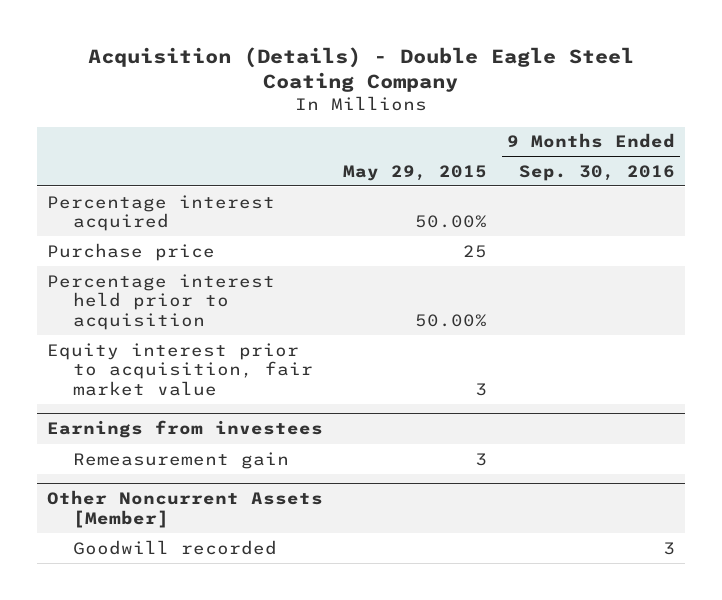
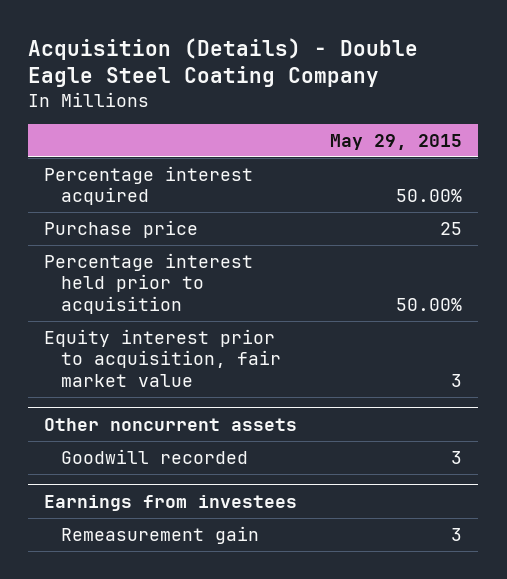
- | May 29, 2015 | 9 Months Ended Sep. 30, 2016
+ | May 29, 2015
+ Other noncurrent assets
+ Goodwill recorded | 3
- Other Noncurrent Assets [Member]
- Goodwill recorded | | 3

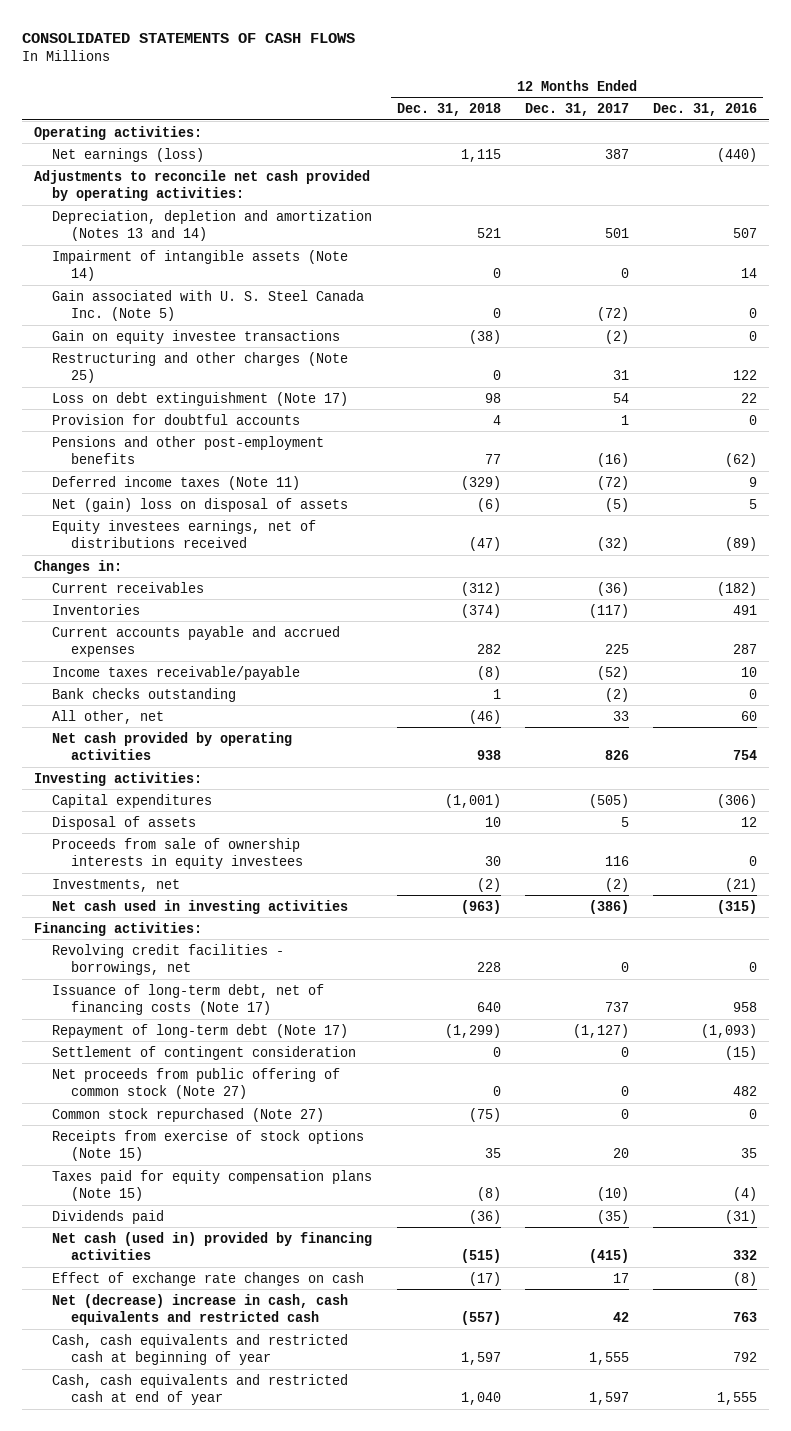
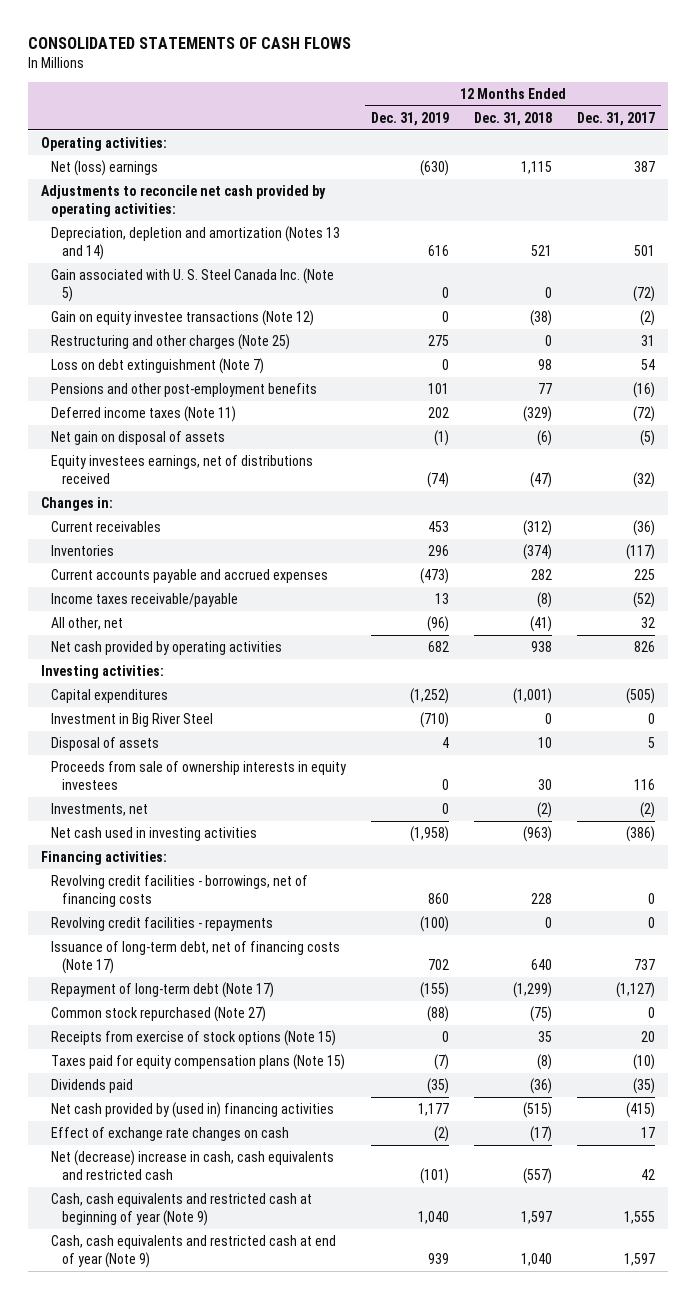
- | 12 Months Ended Dec. 31, 2018 | 12 Months Ended Dec. 31, 2017 | 12 Months Ended Dec. 31, 2016
+ | 12 Months Ended Dec. 31, 2019 | 12 Months Ended Dec. 31, 2018 | 12 Months Ended Dec. 31, 2017
- Net earnings (loss) | 1,115 | 387 | (440)
+ Net (loss) earnings | (630) | 1,115 | 387
- Impairment of intangible assets (Note 14) | 0 | 0 | 14
- Gain on equity investee transactions | (38) | (2) | 0
+ Gain on equity investee transactions (Note 12) | 0 | (38) | (2)
- Loss on debt extinguishment (Note 17) | 98 | 54 | 22
- Provision for doubtful accounts | 4 | 1 | 0
+ Loss on debt extinguishment (Note 7) | 0 | 98 | 54
- Net (gain) loss on disposal of assets | (6) | (5) | 5
+ Net gain on disposal of assets | (1) | (6) | (5)
- Bank checks outstanding | 1 | (2) | 0
- All other, net | (46) | 33 | 60
+ All other, net | (96) | (41) | 32
+ Investment in Big River Steel | (710) | 0 | 0
- Revolving credit facilities - borrowings, net | 228 | 0 | 0
+ Revolving credit facilities - borrowings, net of financing costs | 860 | 228 | 0
+ Revolving credit facilities - repayments | (100) | 0 | 0
- Settlement of contingent consideration | 0 | 0 | (15)
- Net proceeds from public offering of common stock (Note 27) | 0 | 0 | 482
- Net cash (used in) provided by financing activities | (515) | (415) | 332
+ Net cash provided by (used in) financing activities | 1,177 | (515) | (415)
- Cash, cash equivalents and restricted cash at beginning of year | 1,597 | 1,555 | 792
- Cash, cash equivalents and restricted cash at end of year | 1,040 | 1,597 | 1,555
+ Cash, cash equivalents and restricted cash at beginning of year (Note 9) | 1,040 | 1,597 | 1,555
+ Cash, cash equivalents and restricted cash at end of year (Note 9) | 939 | 1,040 | 1,597

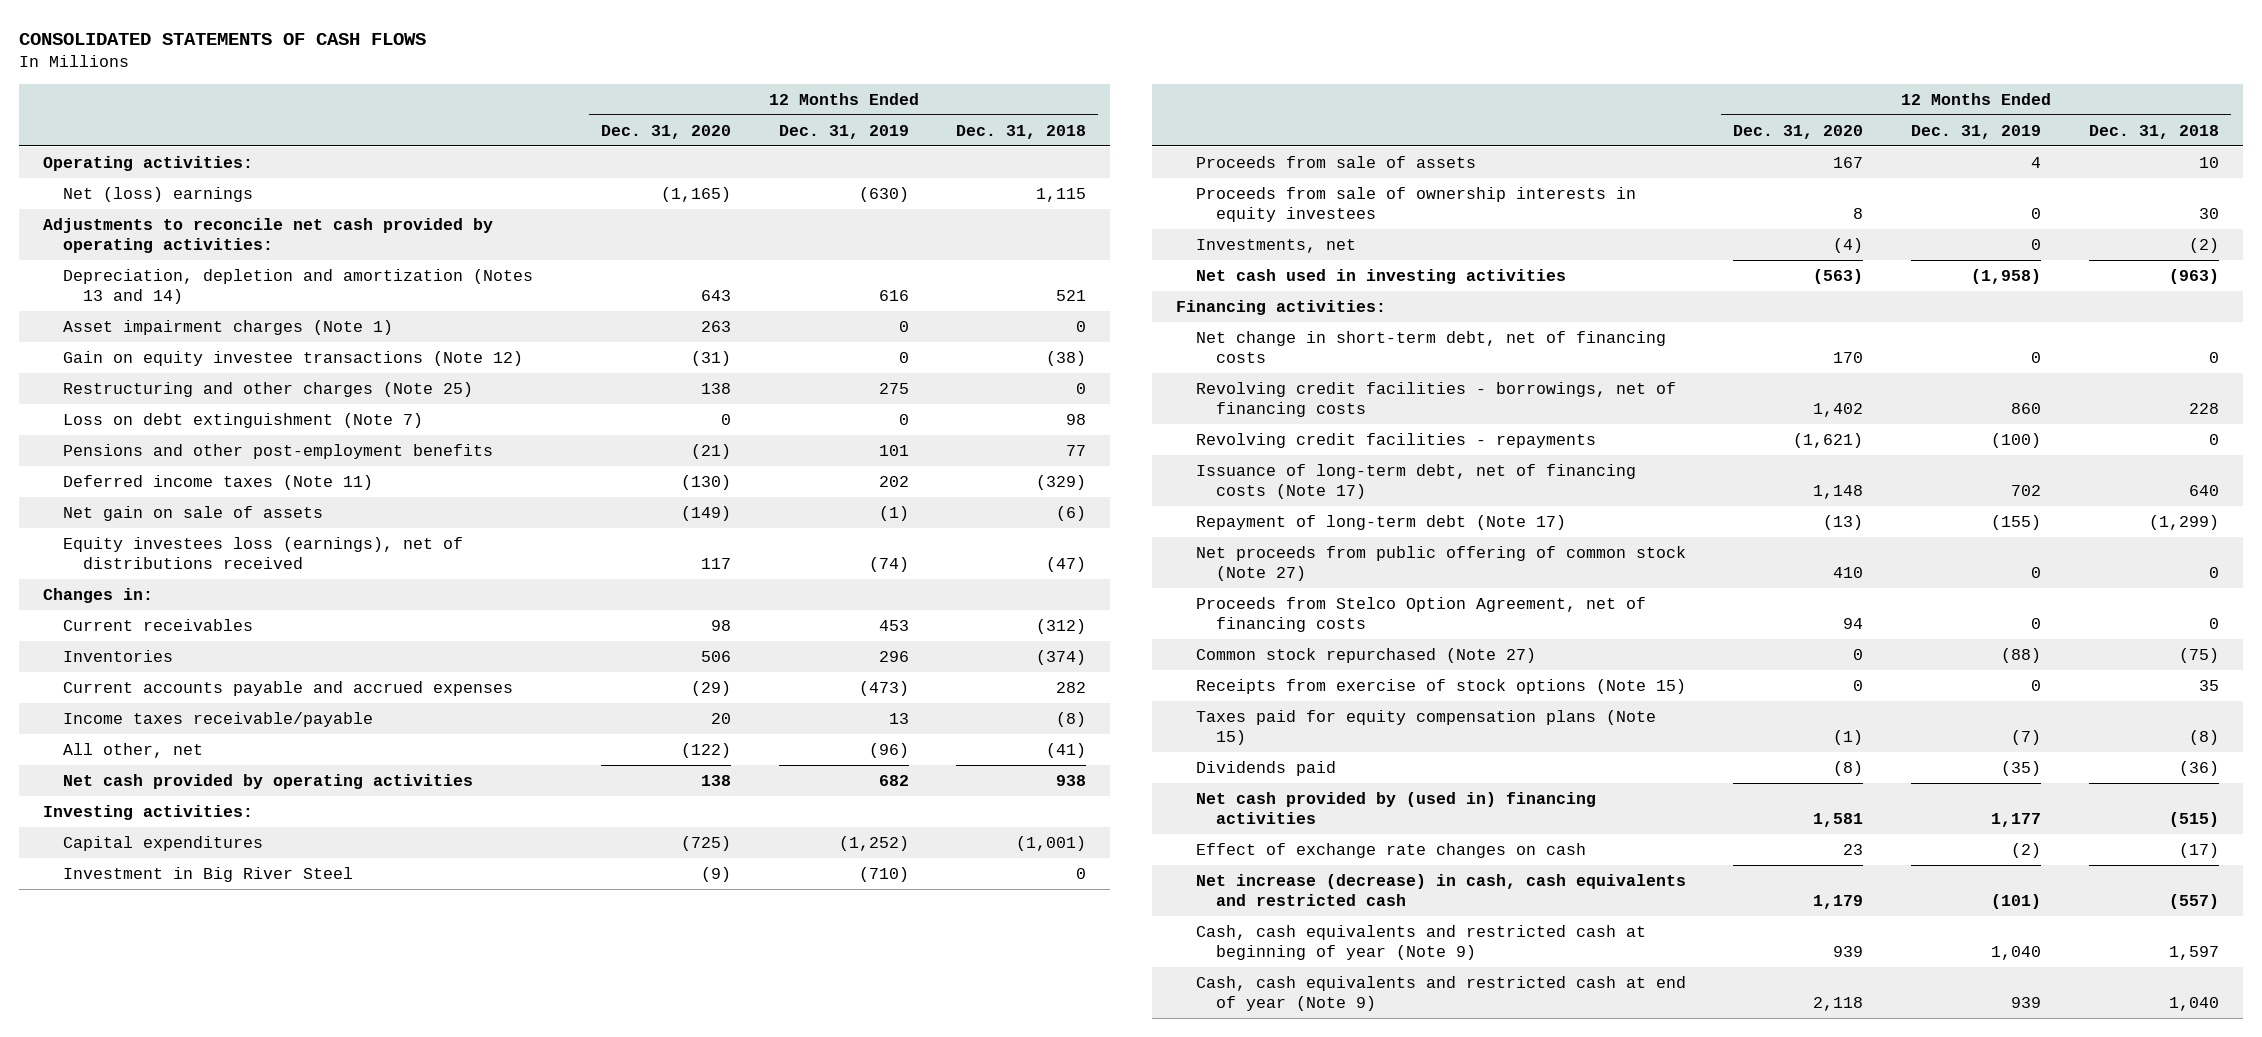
- | 12 Months Ended Dec. 31, 2019 | 12 Months Ended Dec. 31, 2018 | 12 Months Ended Dec. 31, 2017
+ | 12 Months Ended Dec. 31, 2020 | 12 Months Ended Dec. 31, 2019 | 12 Months Ended Dec. 31, 2018
- Gain associated with U. S. Steel Canada Inc. (Note 5) | 0 | 0 | (72)
+ Asset impairment charges (Note 1) | 263 | 0 | 0
- Net gain on disposal of assets | (1) | (6) | (5)
- Equity investees earnings, net of distributions received | (74) | (47) | (32)
+ Net gain on sale of assets | (149) | (1) | (6)
+ Equity investees loss (earnings), net of distributions received | 117 | (74) | (47)
- Disposal of assets | 4 | 10 | 5
+ Proceeds from sale of assets | 167 | 4 | 10
+ Net change in short-term debt, net of financing costs | 170 | 0 | 0
+ Net proceeds from public offering of common stock (Note 27) | 410 | 0 | 0
+ Proceeds from Stelco Option Agreement, net of financing costs | 94 | 0 | 0
- Net (decrease) increase in cash, cash equivalents and restricted cash | (101) | (557) | 42
+ Net increase (decrease) in cash, cash equivalents and restricted cash | 1,179 | (101) | (557)

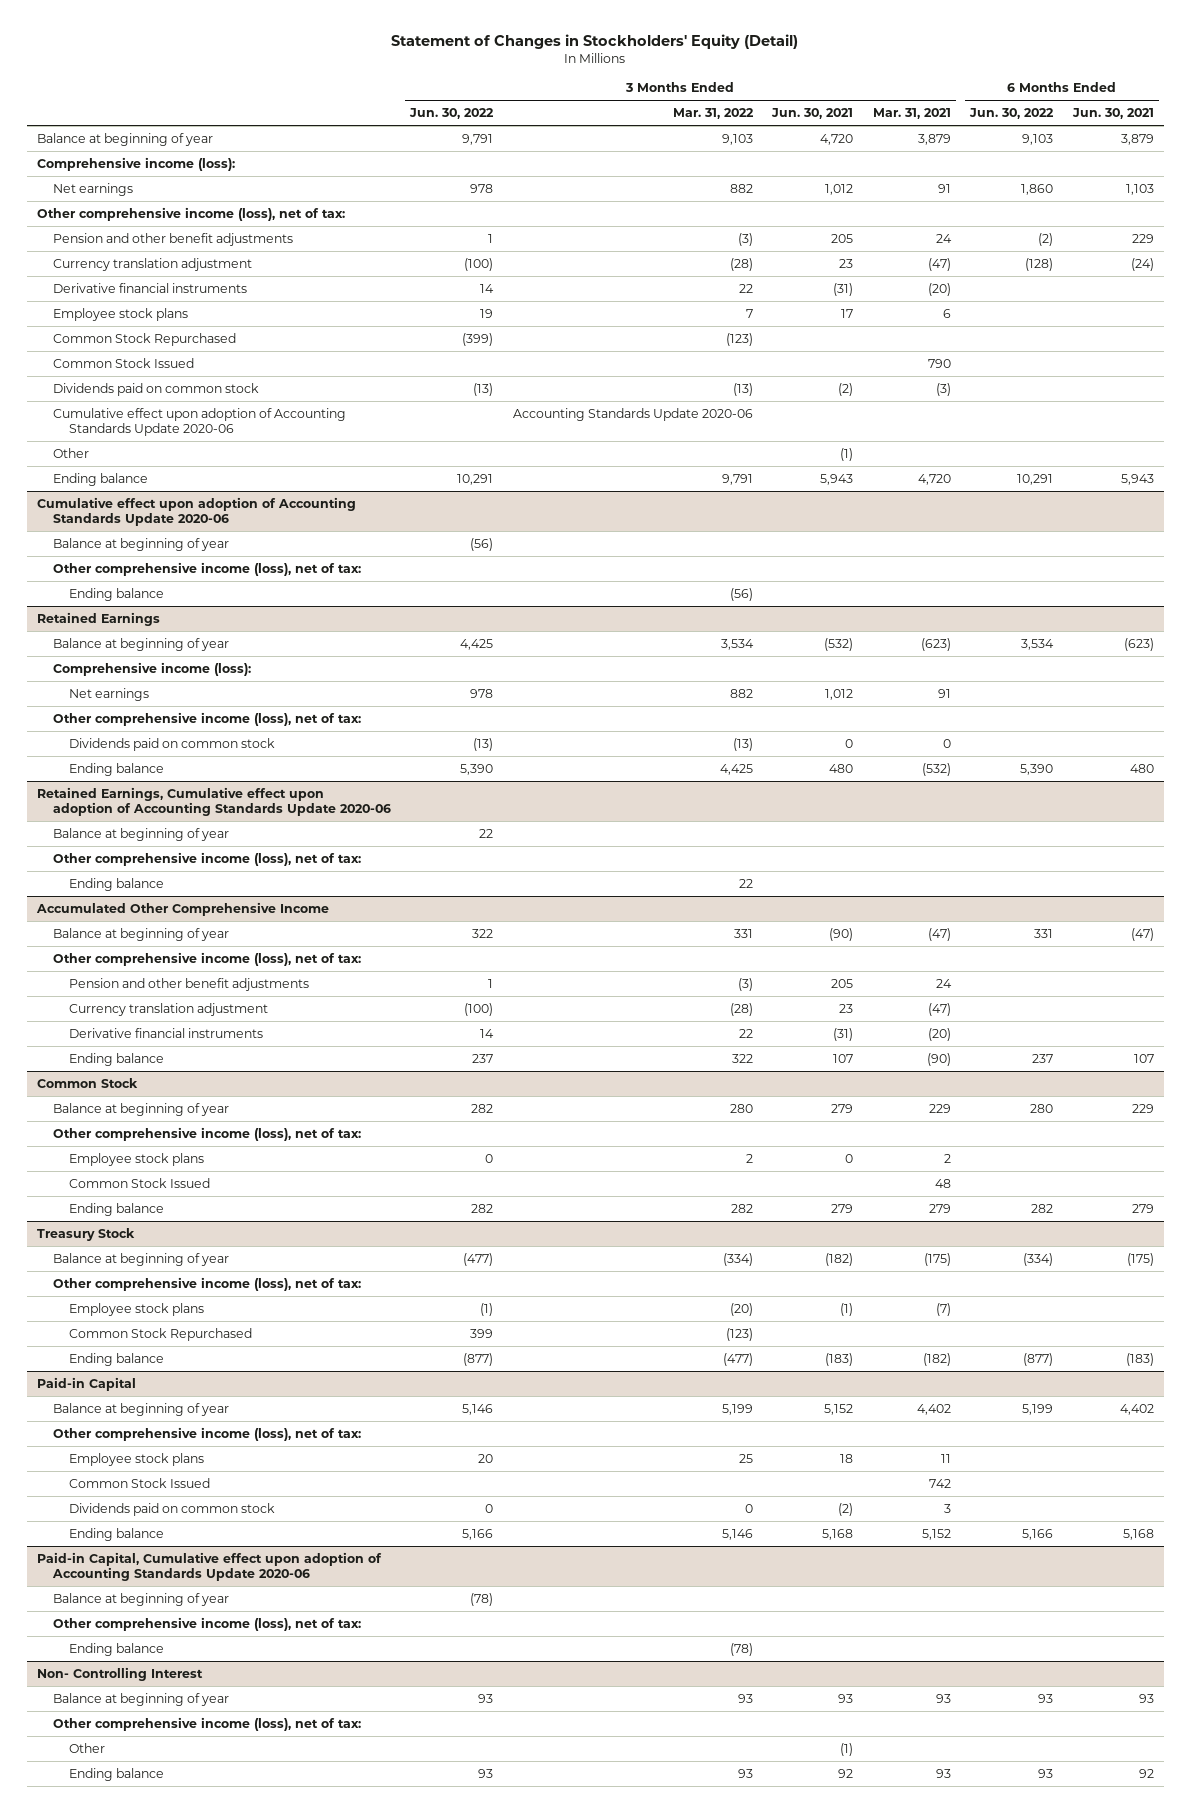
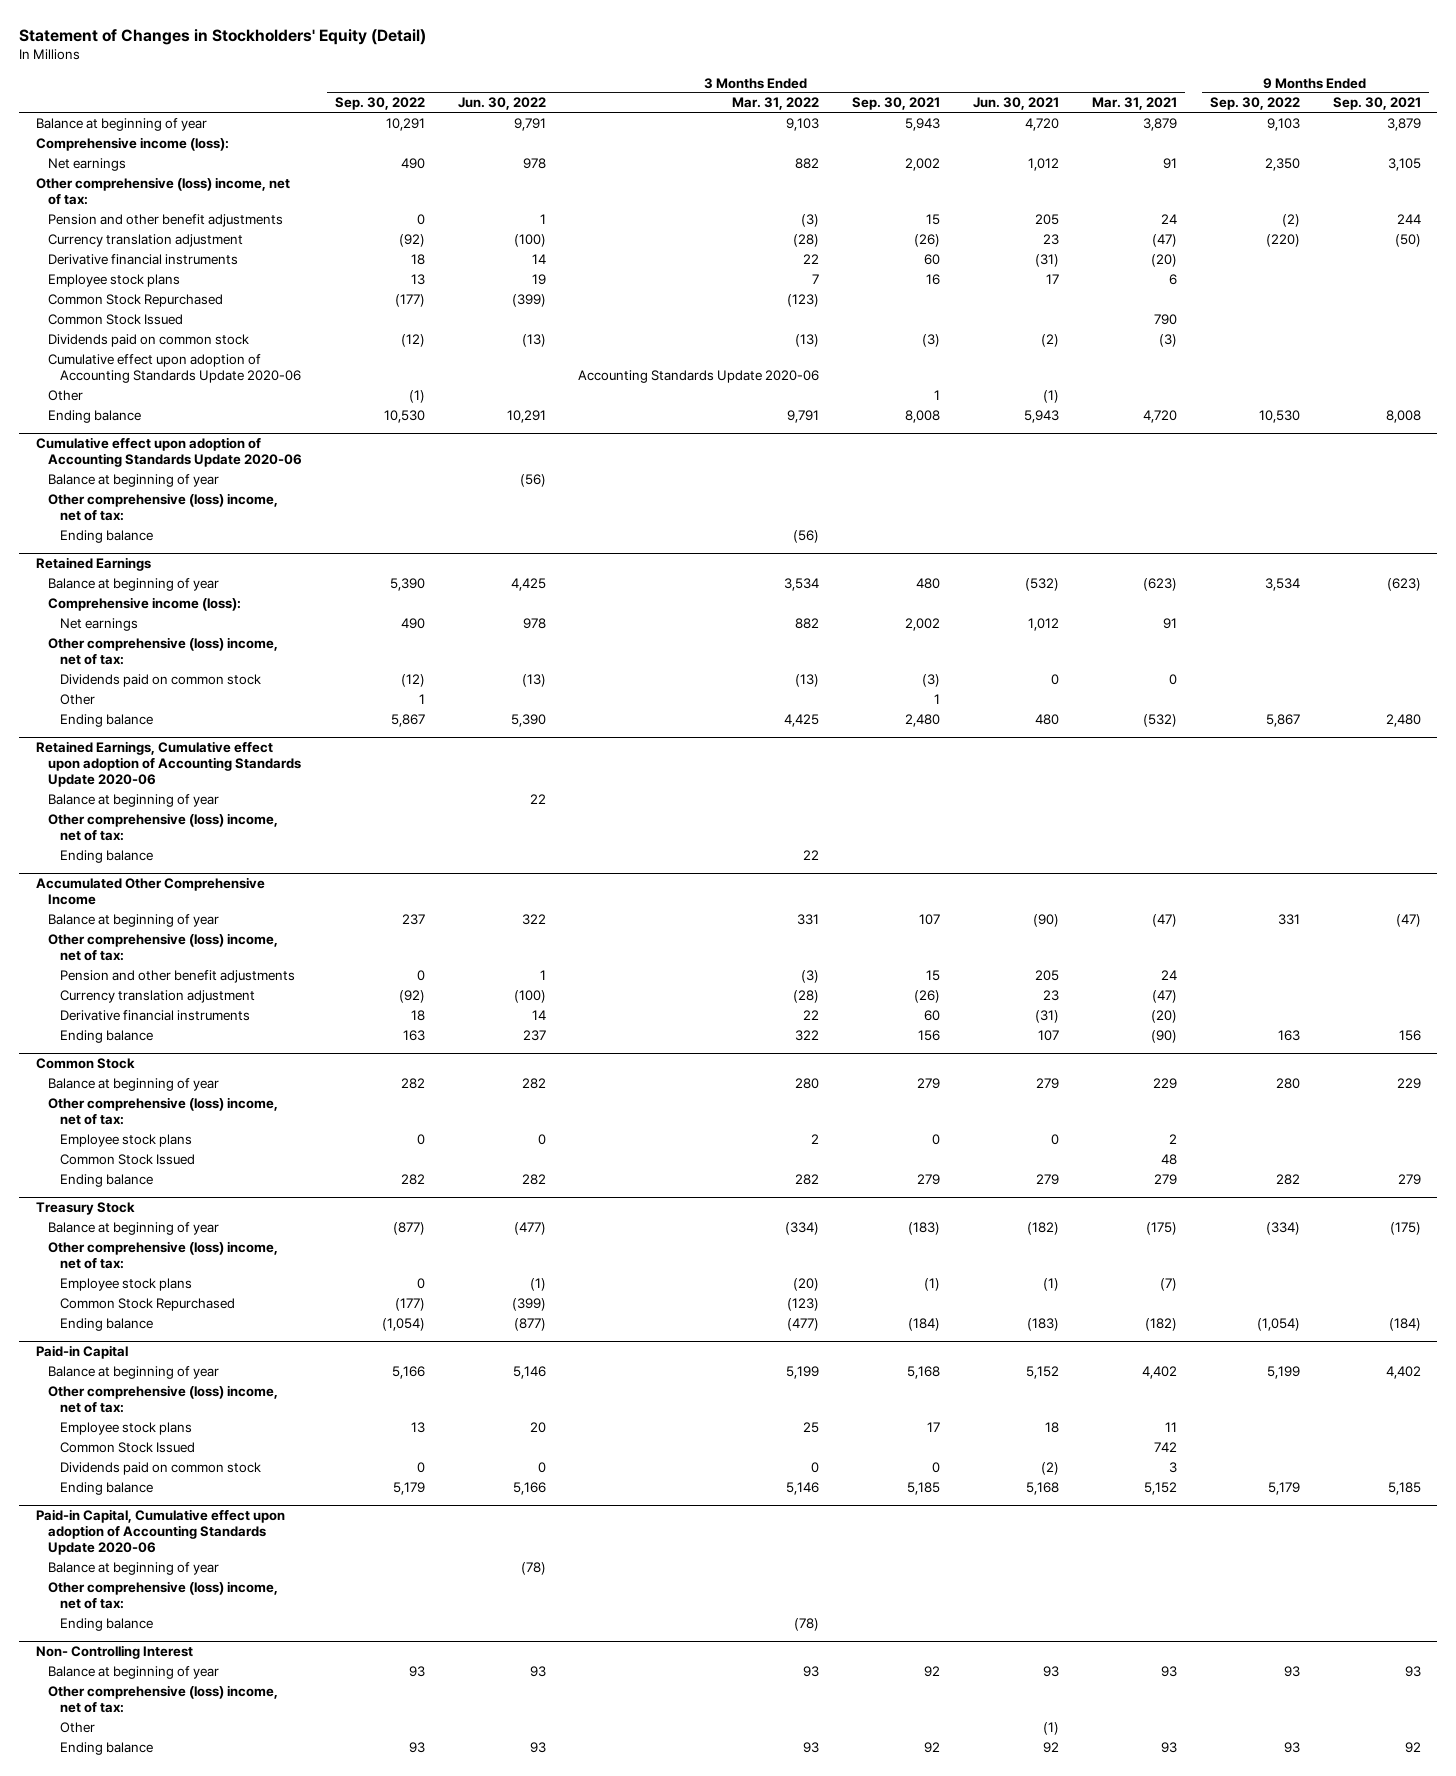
- | 3 Months Ended Jun. 30, 2022 | 3 Months Ended Mar. 31, 2022 | 3 Months Ended Jun. 30, 2021 | 3 Months Ended Mar. 31, 2021 | 6 Months Ended Jun. 30, 2022 | 6 Months Ended Jun. 30, 2021
+ | 3 Months Ended Sep. 30, 2022 | 3 Months Ended Jun. 30, 2022 | 3 Months Ended Mar. 31, 2022 | 3 Months Ended Sep. 30, 2021 | 3 Months Ended Jun. 30, 2021 | 3 Months Ended Mar. 31, 2021 | 9 Months Ended Sep. 30, 2022 | 9 Months Ended Sep. 30, 2021
- Other comprehensive income (loss), net of tax:
+ Other comprehensive (loss) income, net of tax:
@ Cumulative effect upon adoption of Accounting Standards Update 2020-06
- Other comprehensive income (loss), net of tax:
+ Other comprehensive (loss) income, net of tax:
@ Retained Earnings
- Other comprehensive income (loss), net of tax:
+ Other comprehensive (loss) income, net of tax:
+ Other | 1 | | | 1 | | | |
@ Retained Earnings, Cumulative effect upon adoption of Accounting Standards Update 2020-06
- Other comprehensive income (loss), net of tax:
+ Other comprehensive (loss) income, net of tax:
@ Accumulated Other Comprehensive Income
- Other comprehensive income (loss), net of tax:
+ Other comprehensive (loss) income, net of tax:
@ Common Stock
- Other comprehensive income (loss), net of tax:
+ Other comprehensive (loss) income, net of tax:
@ Treasury Stock
- Other comprehensive income (loss), net of tax:
+ Other comprehensive (loss) income, net of tax:
- Common Stock Repurchased | 399 | (123) | | | |
+ Common Stock Repurchased | (177) | (399) | (123) | | | | |
@ Paid-in Capital
- Other comprehensive income (loss), net of tax:
+ Other comprehensive (loss) income, net of tax:
@ Paid-in Capital, Cumulative effect upon adoption of Accounting Standards Update 2020-06
- Other comprehensive income (loss), net of tax:
+ Other comprehensive (loss) income, net of tax:
@ Non- Controlling Interest
- Other comprehensive income (loss), net of tax:
+ Other comprehensive (loss) income, net of tax:

